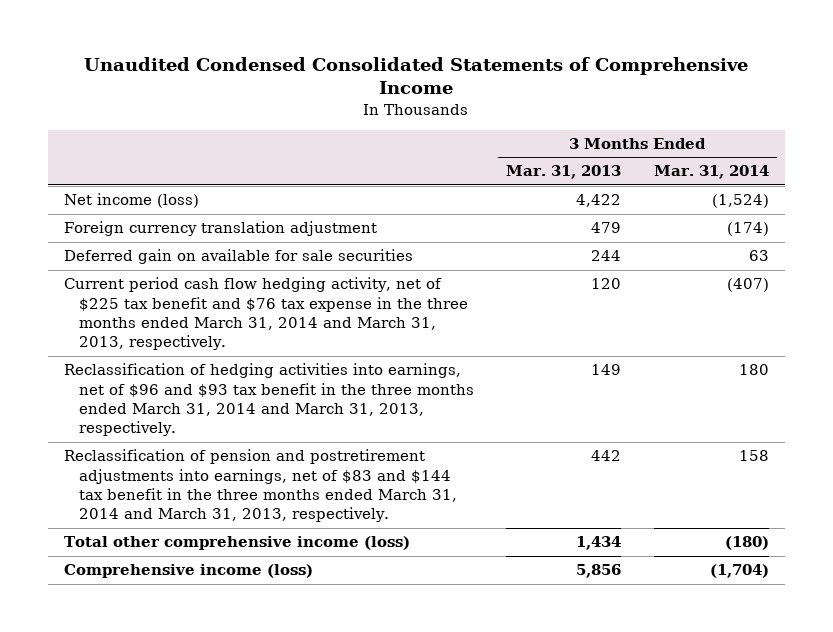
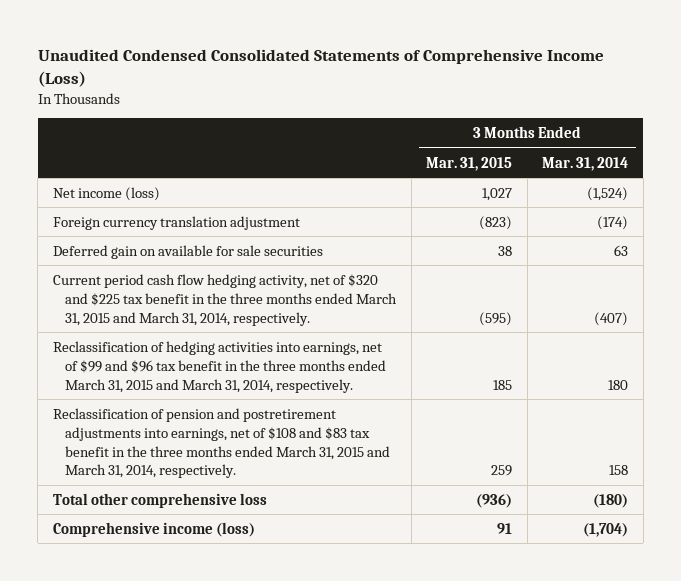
- Unaudited Condensed Consolidated Statements of Comprehensive Income
+ Unaudited Condensed Consolidated Statements of Comprehensive Income (Loss)
- | 3 Months Ended Mar. 31, 2013 | 3 Months Ended Mar. 31, 2014
+ | 3 Months Ended Mar. 31, 2015 | 3 Months Ended Mar. 31, 2014
- Current period cash flow hedging activity, net of $225 tax benefit and $76 tax expense in the three months ended March 31, 2014 and March 31, 2013, respectively. | 120 | (407)
- Reclassification of hedging activities into earnings, net of $96 and $93 tax benefit in the three months ended March 31, 2014 and March 31, 2013, respectively. | 149 | 180
- Reclassification of pension and postretirement adjustments into earnings, net of $83 and $144 tax benefit in the three months ended March 31, 2014 and March 31, 2013, respectively. | 442 | 158
- Total other comprehensive income (loss) | 1,434 | (180)
+ Current period cash flow hedging activity, net of $320 and $225 tax benefit in the three months ended March 31, 2015 and March 31, 2014, respectively. | (595) | (407)
+ Reclassification of hedging activities into earnings, net of $99 and $96 tax benefit in the three months ended March 31, 2015 and March 31, 2014, respectively. | 185 | 180
+ Reclassification of pension and postretirement adjustments into earnings, net of $108 and $83 tax benefit in the three months ended March 31, 2015 and March 31, 2014, respectively. | 259 | 158
+ Total other comprehensive loss | (936) | (180)

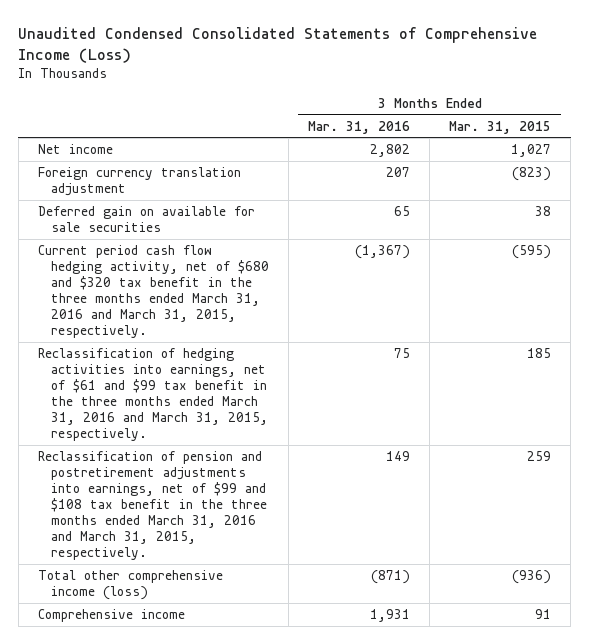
- | 3 Months Ended Mar. 31, 2015 | 3 Months Ended Mar. 31, 2014
+ | 3 Months Ended Mar. 31, 2016 | 3 Months Ended Mar. 31, 2015
- Net income (loss) | 1,027 | (1,524)
+ Net income | 2,802 | 1,027
- Current period cash flow hedging activity, net of $320 and $225 tax benefit in the three months ended March 31, 2015 and March 31, 2014, respectively. | (595) | (407)
- Reclassification of hedging activities into earnings, net of $99 and $96 tax benefit in the three months ended March 31, 2015 and March 31, 2014, respectively. | 185 | 180
- Reclassification of pension and postretirement adjustments into earnings, net of $108 and $83 tax benefit in the three months ended March 31, 2015 and March 31, 2014, respectively. | 259 | 158
- Total other comprehensive loss | (936) | (180)
- Comprehensive income (loss) | 91 | (1,704)
+ Current period cash flow hedging activity, net of $680 and $320 tax benefit in the three months ended March 31, 2016 and March 31, 2015, respectively. | (1,367) | (595)
+ Reclassification of hedging activities into earnings, net of $61 and $99 tax benefit in the three months ended March 31, 2016 and March 31, 2015, respectively. | 75 | 185
+ Reclassification of pension and postretirement adjustments into earnings, net of $99 and $108 tax benefit in the three months ended March 31, 2016 and March 31, 2015, respectively. | 149 | 259
+ Total other comprehensive income (loss) | (871) | (936)
+ Comprehensive income | 1,931 | 91

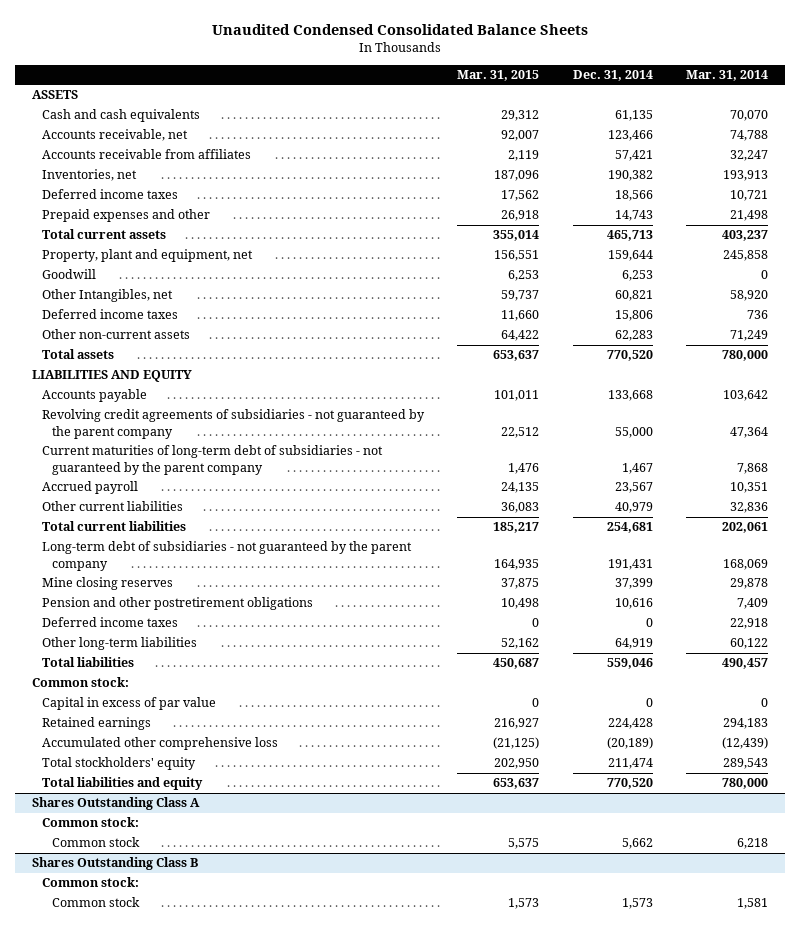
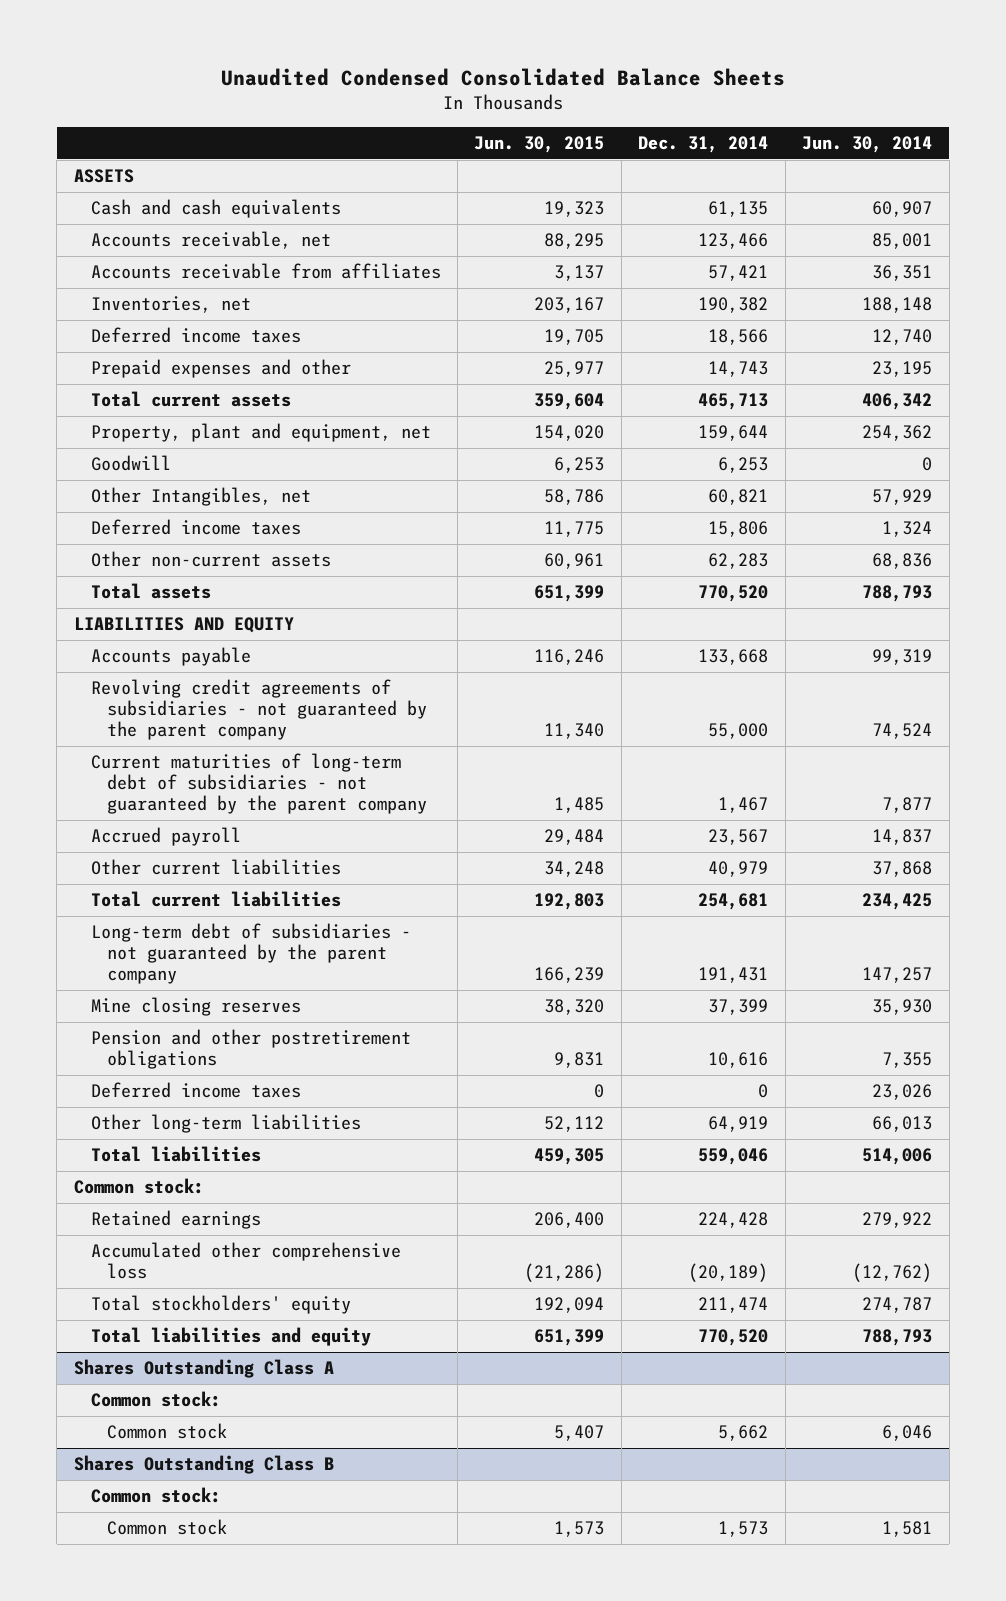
- | Mar. 31, 2015 | Dec. 31, 2014 | Mar. 31, 2014
+ | Jun. 30, 2015 | Dec. 31, 2014 | Jun. 30, 2014
- Capital in excess of par value | 0 | 0 | 0

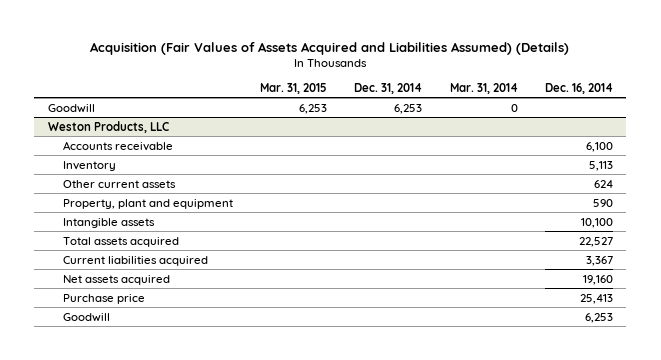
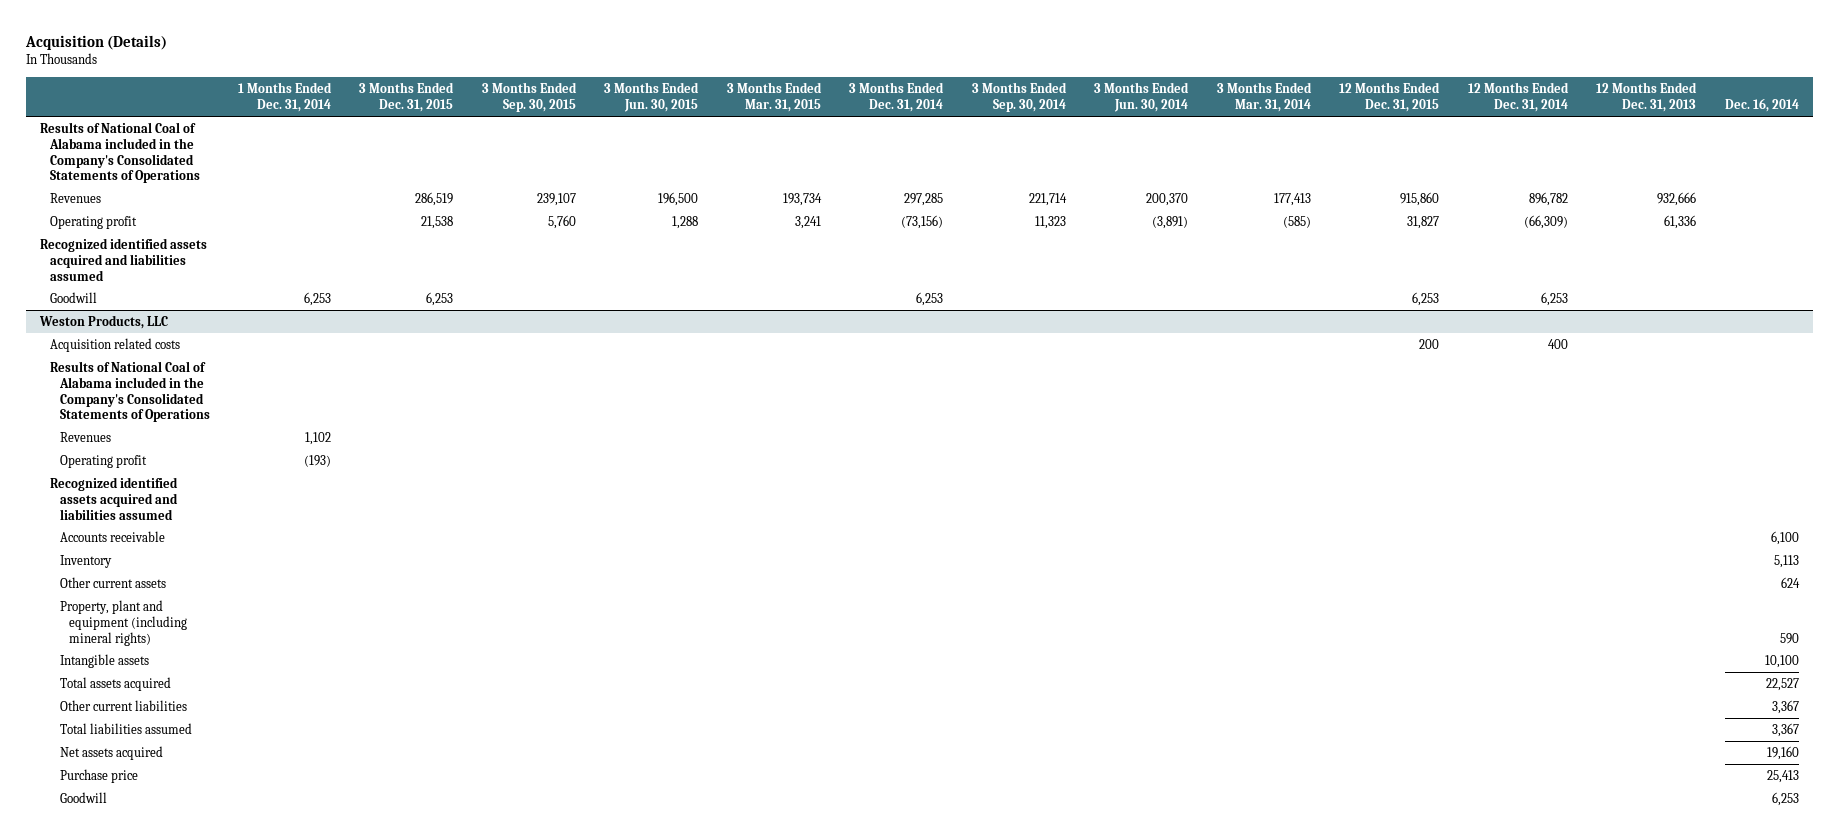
- Acquisition (Fair Values of Assets Acquired and Liabilities Assumed) (Details)
+ Acquisition (Details)
- | Mar. 31, 2015 | Dec. 31, 2014 | Mar. 31, 2014 | Dec. 16, 2014
+ | 1 Months Ended Dec. 31, 2014 | 3 Months Ended Dec. 31, 2015 | 3 Months Ended Sep. 30, 2015 | 3 Months Ended Jun. 30, 2015 | 3 Months Ended Mar. 31, 2015 | 3 Months Ended Dec. 31, 2014 | 3 Months Ended Sep. 30, 2014 | 3 Months Ended Jun. 30, 2014 | 3 Months Ended Mar. 31, 2014 | 12 Months Ended Dec. 31, 2015 | 12 Months Ended Dec. 31, 2014 | 12 Months Ended Dec. 31, 2013 | Dec. 16, 2014
+ Results of National Coal of Alabama included in the Company's Consolidated Statements of Operations
+ Revenues | | 286,519 | 239,107 | 196,500 | 193,734 | 297,285 | 221,714 | 200,370 | 177,413 | 915,860 | 896,782 | 932,666 |
+ Operating profit | | 21,538 | 5,760 | 1,288 | 3,241 | (73,156) | 11,323 | (3,891) | (585) | 31,827 | (66,309) | 61,336 |
+ Recognized identified assets acquired and liabilities assumed
@ Weston Products, LLC
+ Acquisition related costs | | | | | | | | | | 200 | 400 | |
+ Results of National Coal of Alabama included in the Company's Consolidated Statements of Operations
+ Revenues | 1,102 | | | | | | | | | | | |
+ Operating profit | (193) | | | | | | | | | | | |
+ Recognized identified assets acquired and liabilities assumed
- Property, plant and equipment | | | | 590
+ Property, plant and equipment (including mineral rights) | | | | | | | | | | | | | 590
- Current liabilities acquired | | | | 3,367
+ Other current liabilities | | | | | | | | | | | | | 3,367
+ Total liabilities assumed | | | | | | | | | | | | | 3,367

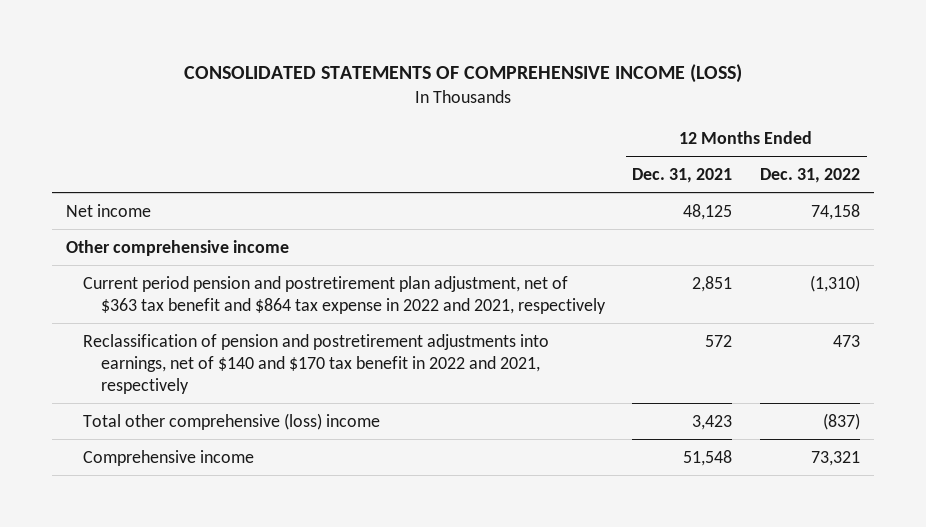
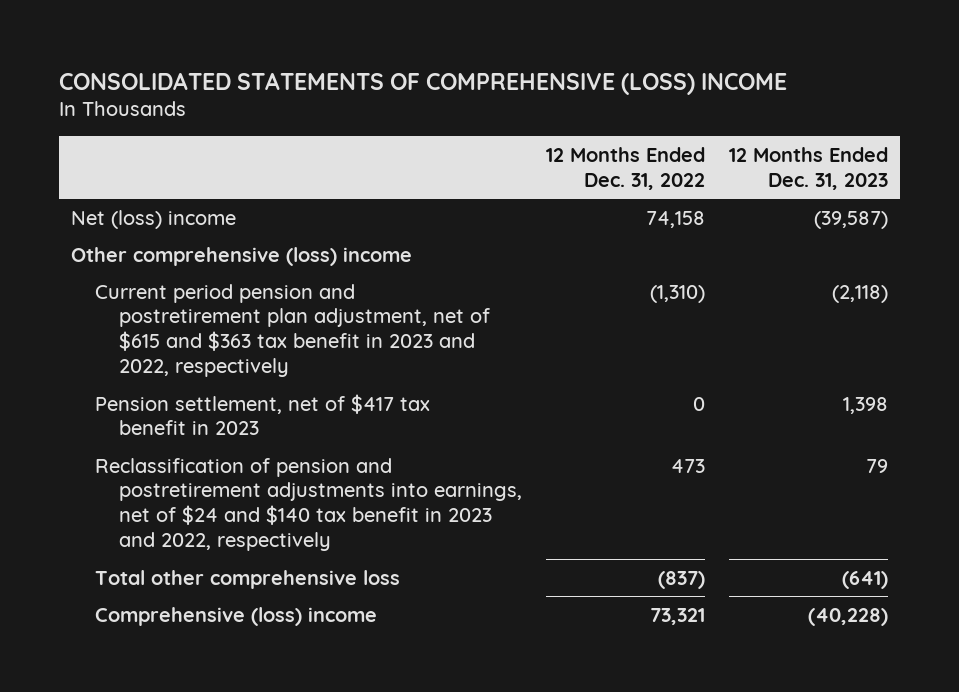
- CONSOLIDATED STATEMENTS OF COMPREHENSIVE INCOME (LOSS)
+ CONSOLIDATED STATEMENTS OF COMPREHENSIVE (LOSS) INCOME
- | 12 Months Ended Dec. 31, 2021 | 12 Months Ended Dec. 31, 2022
+ | 12 Months Ended Dec. 31, 2022 | 12 Months Ended Dec. 31, 2023
- Net income | 48,125 | 74,158
- Other comprehensive income
- Current period pension and postretirement plan adjustment, net of $363 tax benefit and $864 tax expense in 2022 and 2021, respectively | 2,851 | (1,310)
- Reclassification of pension and postretirement adjustments into earnings, net of $140 and $170 tax benefit in 2022 and 2021, respectively | 572 | 473
- Total other comprehensive (loss) income | 3,423 | (837)
- Comprehensive income | 51,548 | 73,321
+ Net (loss) income | 74,158 | (39,587)
+ Other comprehensive (loss) income
+ Current period pension and postretirement plan adjustment, net of $615 and $363 tax benefit in 2023 and 2022, respectively | (1,310) | (2,118)
+ Pension settlement, net of $417 tax benefit in 2023 | 0 | 1,398
+ Reclassification of pension and postretirement adjustments into earnings, net of $24 and $140 tax benefit in 2023 and 2022, respectively | 473 | 79
+ Total other comprehensive loss | (837) | (641)
+ Comprehensive (loss) income | 73,321 | (40,228)

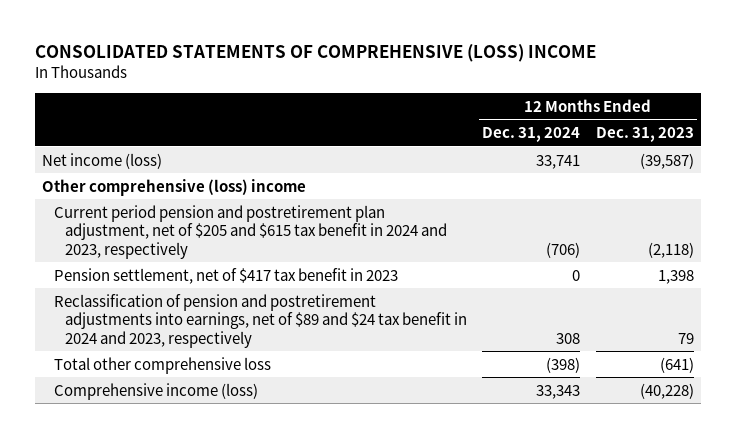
- | 12 Months Ended Dec. 31, 2022 | 12 Months Ended Dec. 31, 2023
+ | 12 Months Ended Dec. 31, 2024 | 12 Months Ended Dec. 31, 2023
- Net (loss) income | 74,158 | (39,587)
+ Net income (loss) | 33,741 | (39,587)
- Current period pension and postretirement plan adjustment, net of $615 and $363 tax benefit in 2023 and 2022, respectively | (1,310) | (2,118)
+ Current period pension and postretirement plan adjustment, net of $205 and $615 tax benefit in 2024 and 2023, respectively | (706) | (2,118)
- Reclassification of pension and postretirement adjustments into earnings, net of $24 and $140 tax benefit in 2023 and 2022, respectively | 473 | 79
+ Reclassification of pension and postretirement adjustments into earnings, net of $89 and $24 tax benefit in 2024 and 2023, respectively | 308 | 79
- Comprehensive (loss) income | 73,321 | (40,228)
+ Comprehensive income (loss) | 33,343 | (40,228)

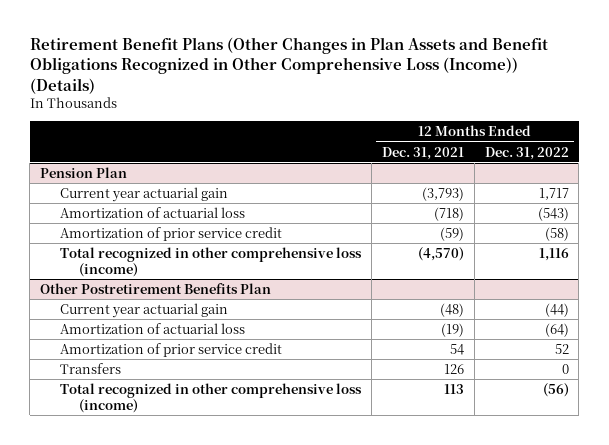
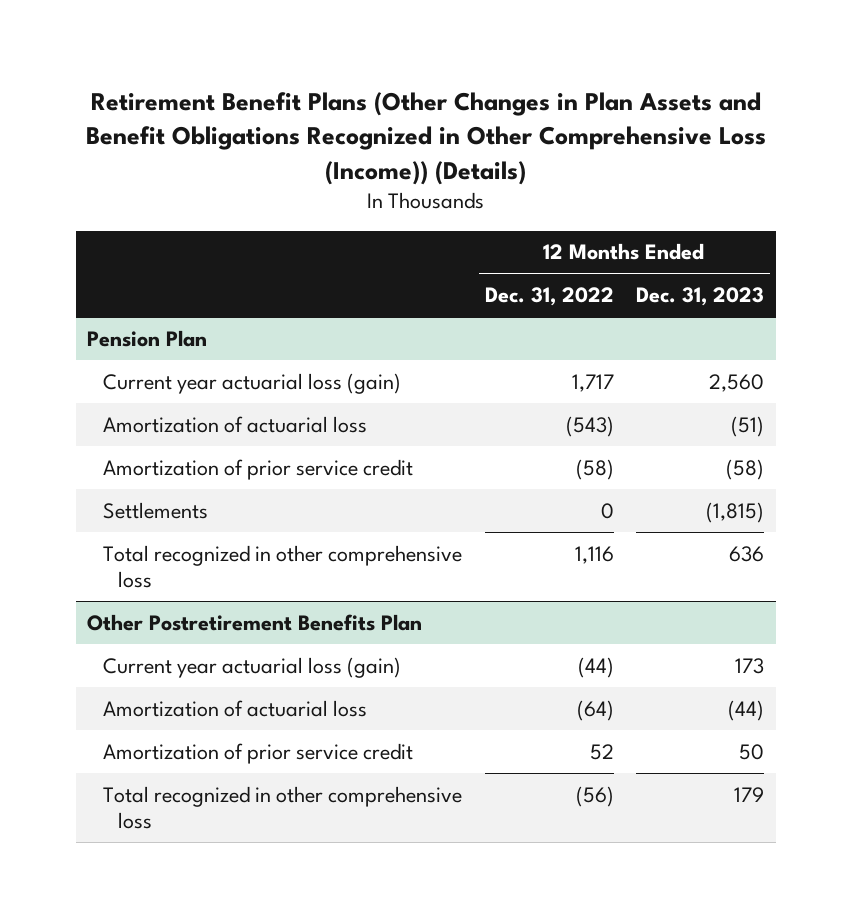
- | 12 Months Ended Dec. 31, 2021 | 12 Months Ended Dec. 31, 2022
+ | 12 Months Ended Dec. 31, 2022 | 12 Months Ended Dec. 31, 2023
@ Pension Plan
- Current year actuarial gain | (3,793) | 1,717
+ Current year actuarial loss (gain) | 1,717 | 2,560
- Total recognized in other comprehensive loss (income) | (4,570) | 1,116
+ Settlements | 0 | (1,815)
+ Total recognized in other comprehensive loss | 1,116 | 636
@ Other Postretirement Benefits Plan
- Current year actuarial gain | (48) | (44)
+ Current year actuarial loss (gain) | (44) | 173
- Transfers | 126 | 0
- Total recognized in other comprehensive loss (income) | 113 | (56)
+ Total recognized in other comprehensive loss | (56) | 179

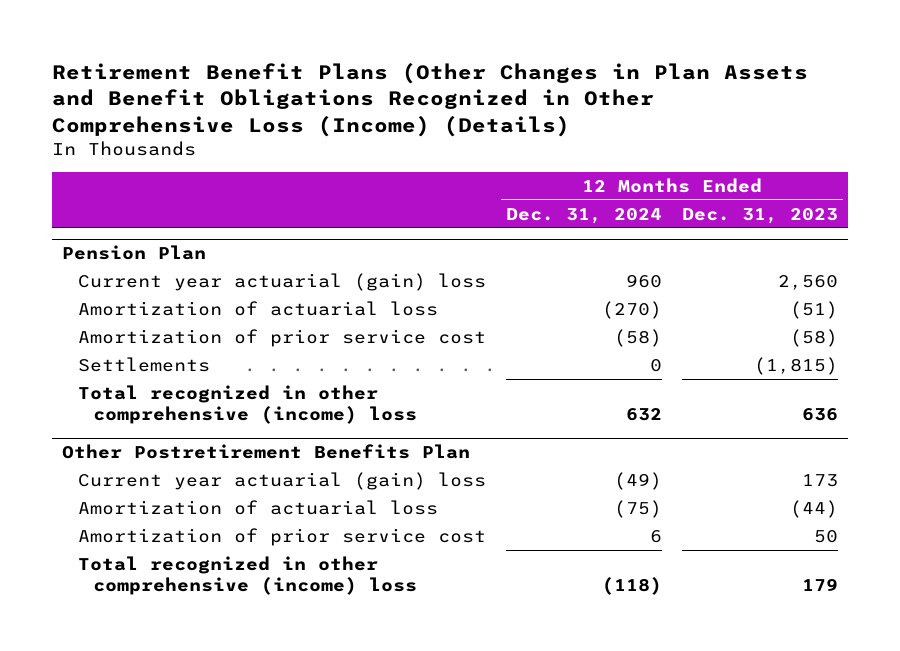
- Retirement Benefit Plans (Other Changes in Plan Assets and Benefit Obligations Recognized in Other Comprehensive Loss (Income)) (Details)
+ Retirement Benefit Plans (Other Changes in Plan Assets and Benefit Obligations Recognized in Other Comprehensive Loss (Income) (Details)
- | 12 Months Ended Dec. 31, 2022 | 12 Months Ended Dec. 31, 2023
+ | 12 Months Ended Dec. 31, 2024 | 12 Months Ended Dec. 31, 2023
@ Pension Plan
- Current year actuarial loss (gain) | 1,717 | 2,560
+ Current year actuarial (gain) loss | 960 | 2,560
- Amortization of prior service credit | (58) | (58)
+ Amortization of prior service cost | (58) | (58)
- Total recognized in other comprehensive loss | 1,116 | 636
+ Total recognized in other comprehensive (income) loss | 632 | 636
@ Other Postretirement Benefits Plan
- Current year actuarial loss (gain) | (44) | 173
+ Current year actuarial (gain) loss | (49) | 173
- Amortization of prior service credit | 52 | 50
- Total recognized in other comprehensive loss | (56) | 179
+ Amortization of prior service cost | 6 | 50
+ Total recognized in other comprehensive (income) loss | (118) | 179

